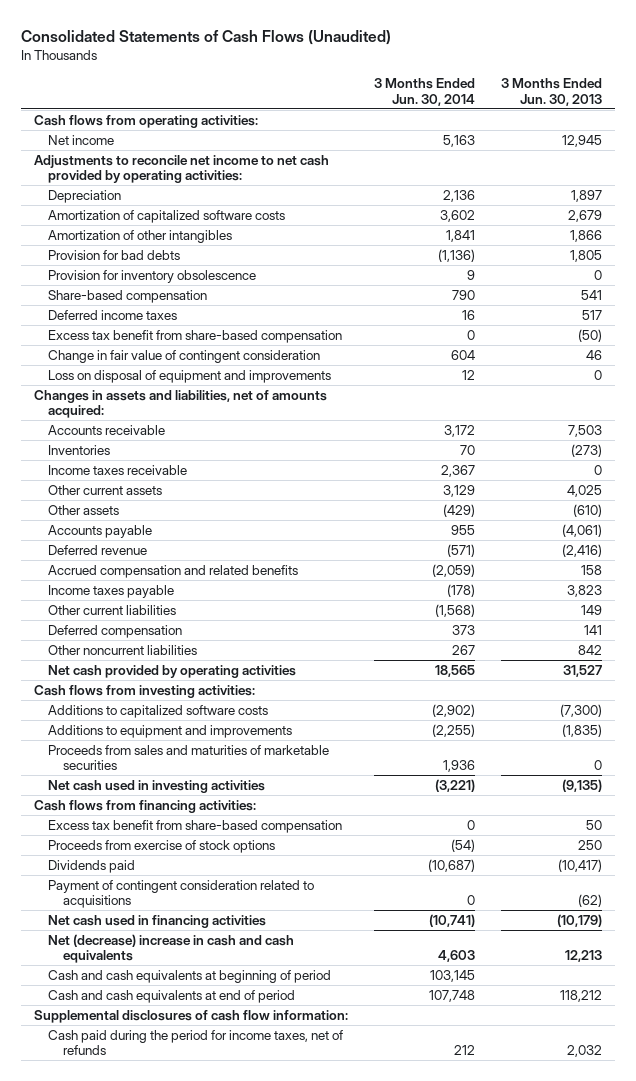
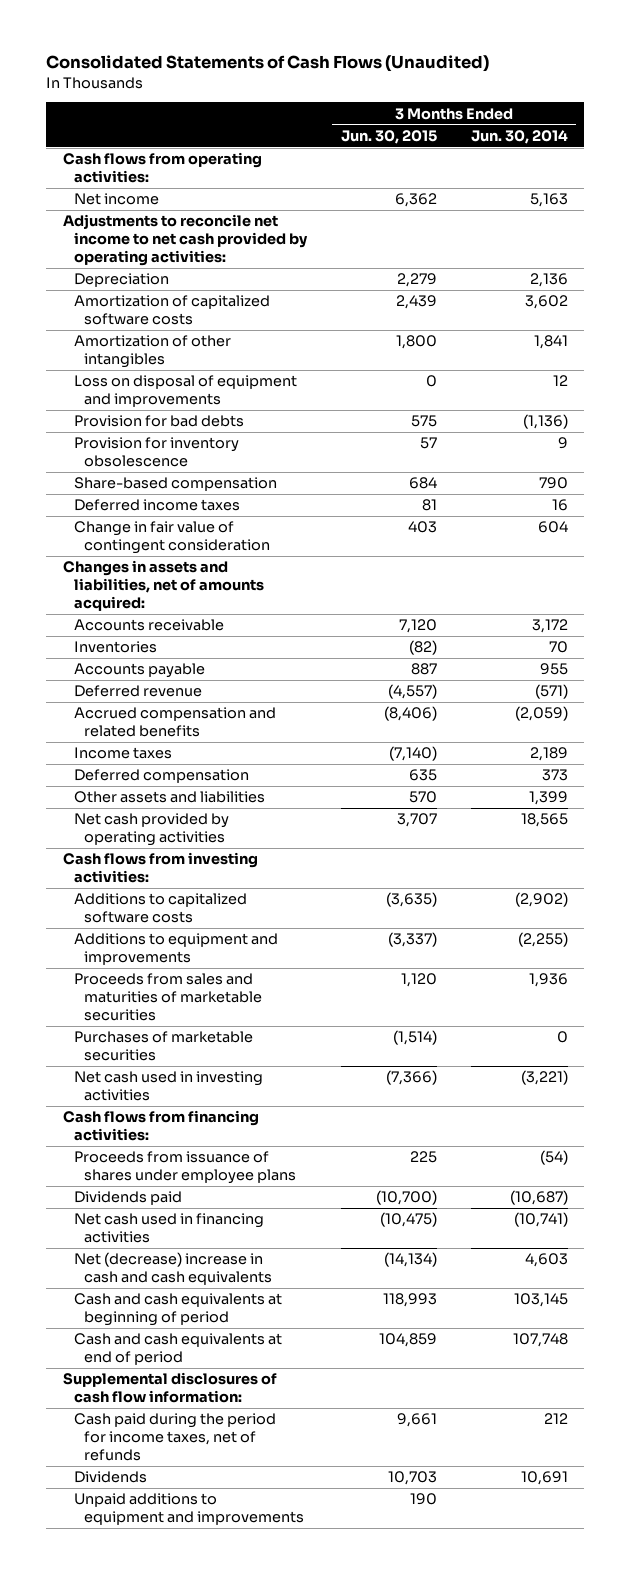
- | 3 Months Ended Jun. 30, 2014 | 3 Months Ended Jun. 30, 2013
+ | 3 Months Ended Jun. 30, 2015 | 3 Months Ended Jun. 30, 2014
moved up: Loss on disposal of equipment and improvements | 0 | 12
- Excess tax benefit from share-based compensation | 0 | (50)
- Income taxes receivable | 2,367 | 0
- Other current assets | 3,129 | 4,025
- Other assets | (429) | (610)
- Income taxes payable | (178) | 3,823
- Other current liabilities | (1,568) | 149
+ Income taxes | (7,140) | 2,189
- Other noncurrent liabilities | 267 | 842
+ Other assets and liabilities | 570 | 1,399
+ Purchases of marketable securities | (1,514) | 0
- Excess tax benefit from share-based compensation | 0 | 50
- Proceeds from exercise of stock options | (54) | 250
+ Proceeds from issuance of shares under employee plans | 225 | (54)
- Payment of contingent consideration related to acquisitions | 0 | (62)
+ Dividends | 10,703 | 10,691
+ Unpaid additions to equipment and improvements | 190 |

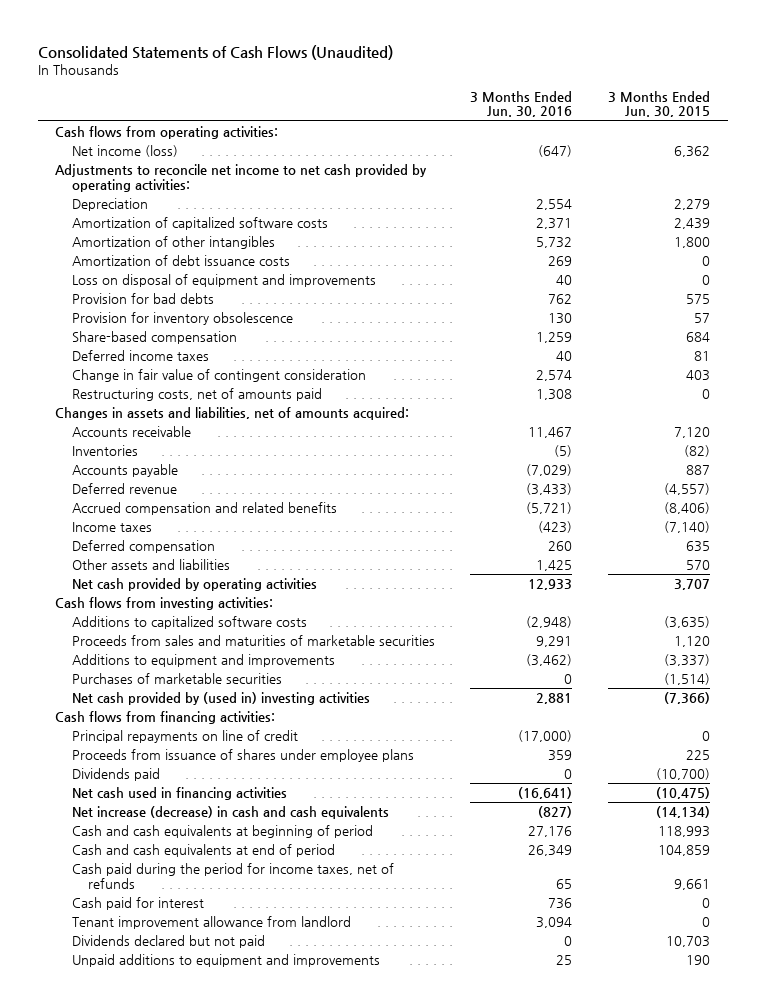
- | 3 Months Ended Jun. 30, 2015 | 3 Months Ended Jun. 30, 2014
+ | 3 Months Ended Jun. 30, 2016 | 3 Months Ended Jun. 30, 2015
- Net income | 6,362 | 5,163
+ Net income (loss) | (647) | 6,362
+ Amortization of debt issuance costs | 269 | 0
+ Restructuring costs, net of amounts paid | 1,308 | 0
moved down: Additions to equipment and improvements | (3,462) | (3,337)
- Net cash used in investing activities | (7,366) | (3,221)
+ Net cash provided by (used in) investing activities | 2,881 | (7,366)
+ Principal repayments on line of credit | (17,000) | 0
- Net (decrease) increase in cash and cash equivalents | (14,134) | 4,603
+ Net increase (decrease) in cash and cash equivalents | (827) | (14,134)
- Supplemental disclosures of cash flow information:
- Dividends | 10,703 | 10,691
+ Cash paid for interest | 736 | 0
+ Tenant improvement allowance from landlord | 3,094 | 0
+ Dividends declared but not paid | 0 | 10,703

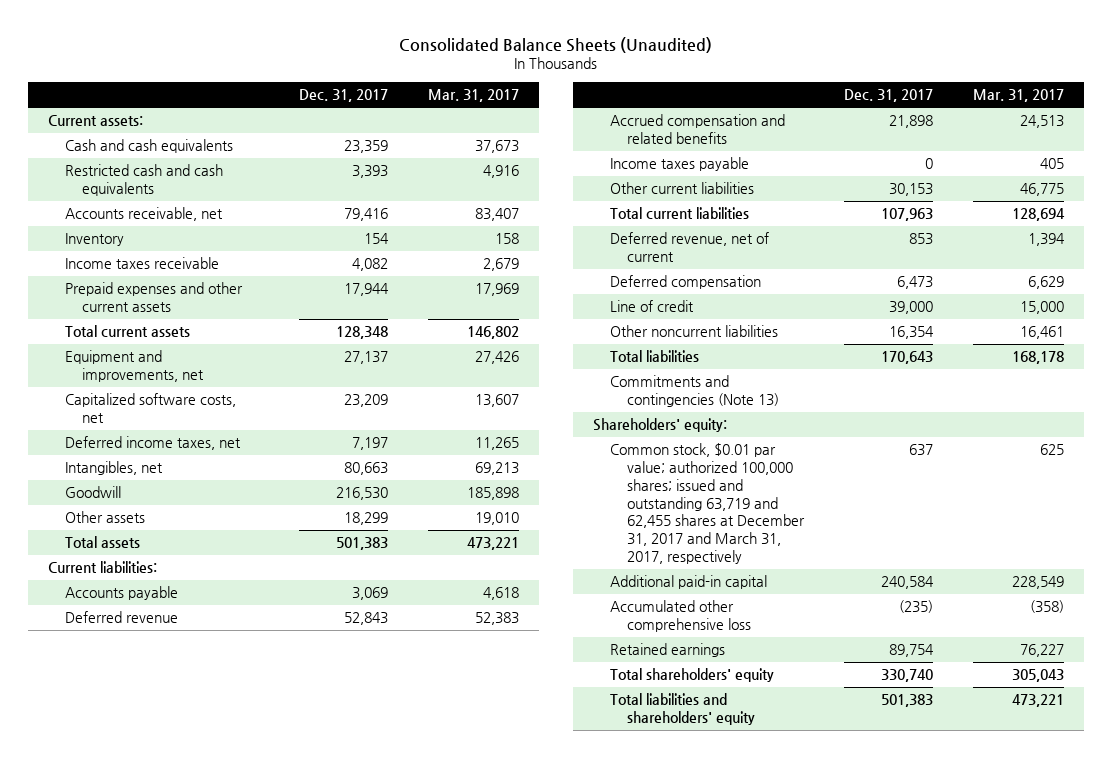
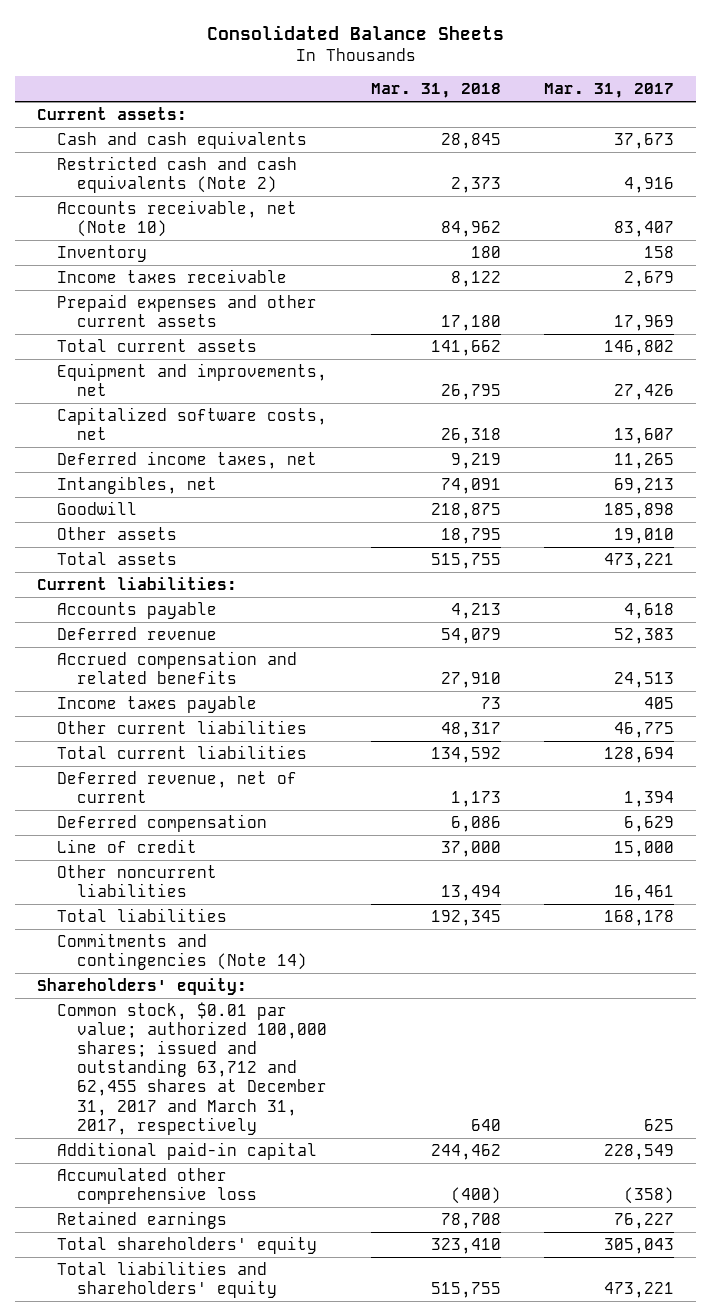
- Consolidated Balance Sheets (Unaudited)
+ Consolidated Balance Sheets
- | Dec. 31, 2017 | Mar. 31, 2017
+ | Mar. 31, 2018 | Mar. 31, 2017
- Restricted cash and cash equivalents | 3,393 | 4,916
- Accounts receivable, net | 79,416 | 83,407
+ Restricted cash and cash equivalents (Note 2) | 2,373 | 4,916
+ Accounts receivable, net (Note 10) | 84,962 | 83,407
- Commitments and contingencies (Note 13)
+ Commitments and contingencies (Note 14)
- Common stock, $0.01 par value; authorized 100,000 shares; issued and outstanding 63,719 and 62,455 shares at December 31, 2017 and March 31, 2017, respectively | 637 | 625
+ Common stock, $0.01 par value; authorized 100,000 shares; issued and outstanding 63,712 and 62,455 shares at December 31, 2017 and March 31, 2017, respectively | 640 | 625

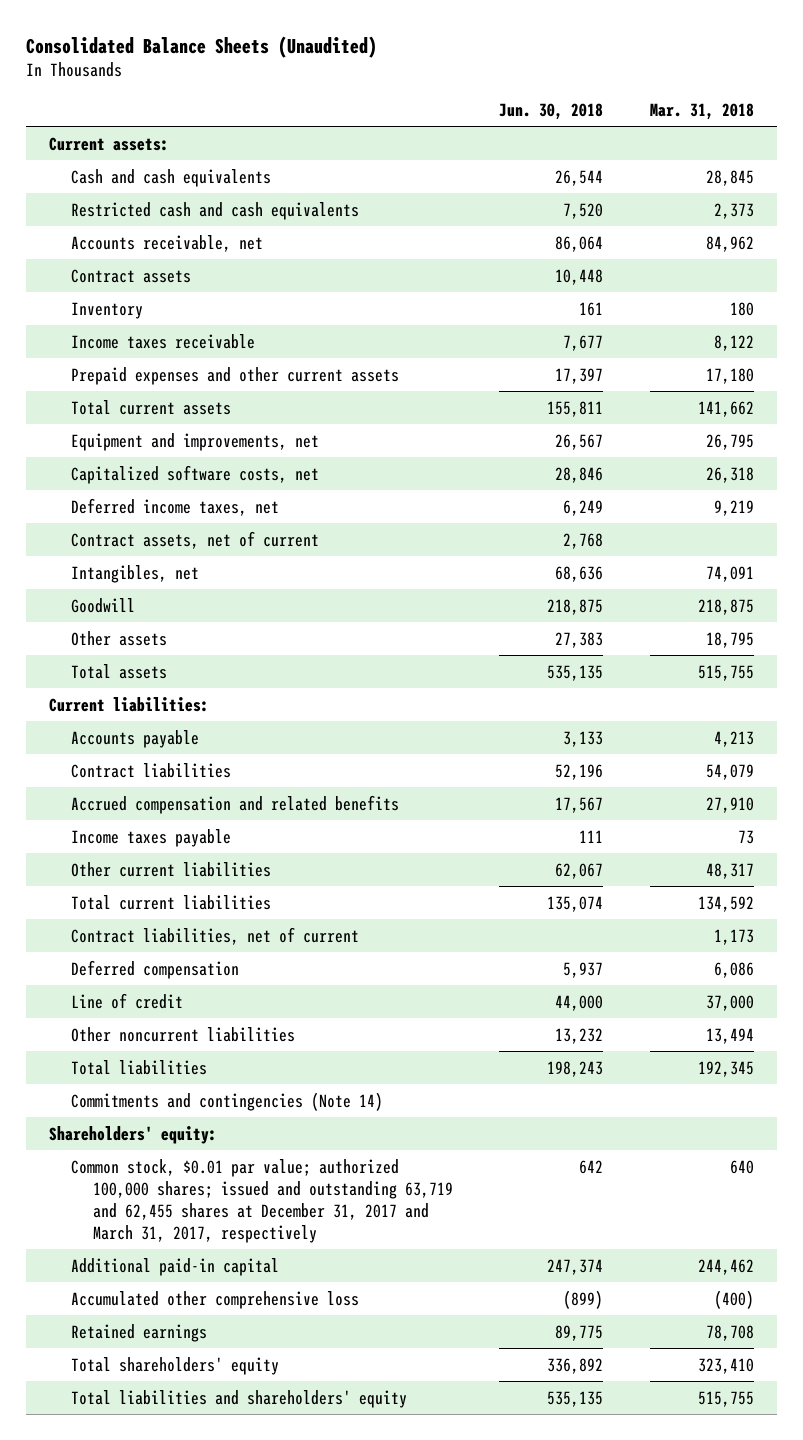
- Consolidated Balance Sheets
+ Consolidated Balance Sheets (Unaudited)
- | Mar. 31, 2018 | Mar. 31, 2017
+ | Jun. 30, 2018 | Mar. 31, 2018
- Restricted cash and cash equivalents (Note 2) | 2,373 | 4,916
- Accounts receivable, net (Note 10) | 84,962 | 83,407
+ Restricted cash and cash equivalents | 7,520 | 2,373
+ Accounts receivable, net | 86,064 | 84,962
+ Contract assets | 10,448 |
+ Contract assets, net of current | 2,768 |
- Deferred revenue | 54,079 | 52,383
+ Contract liabilities | 52,196 | 54,079
- Deferred revenue, net of current | 1,173 | 1,394
+ Contract liabilities, net of current | | 1,173
- Common stock, $0.01 par value; authorized 100,000 shares; issued and outstanding 63,712 and 62,455 shares at December 31, 2017 and March 31, 2017, respectively | 640 | 625
+ Common stock, $0.01 par value; authorized 100,000 shares; issued and outstanding 63,719 and 62,455 shares at December 31, 2017 and March 31, 2017, respectively | 642 | 640

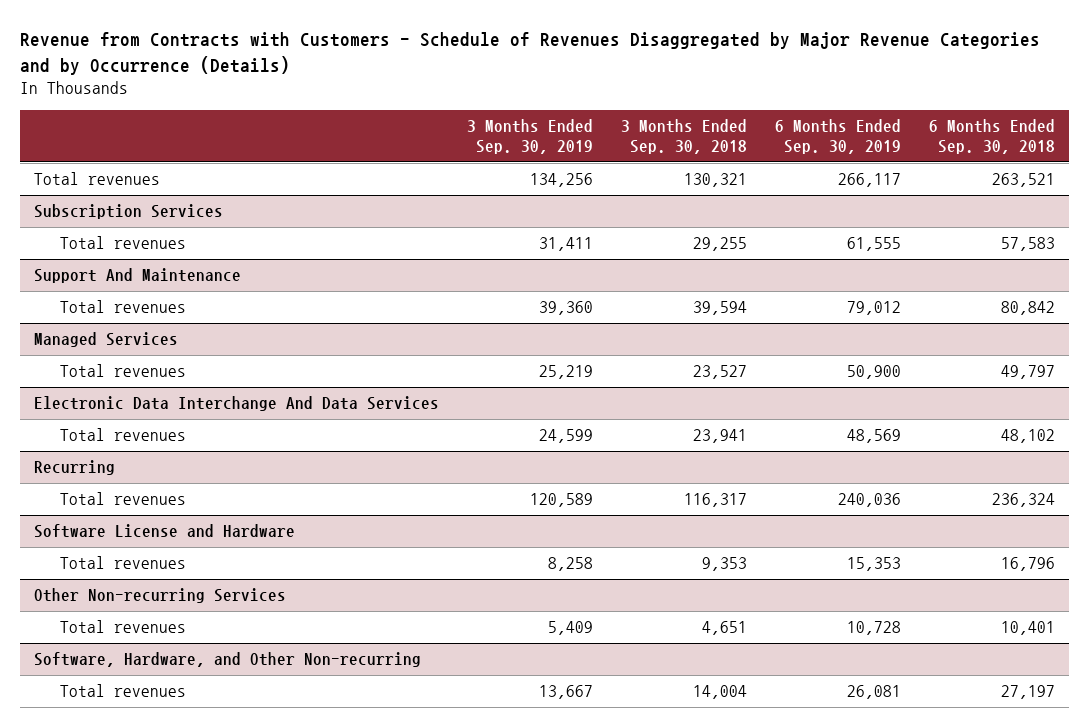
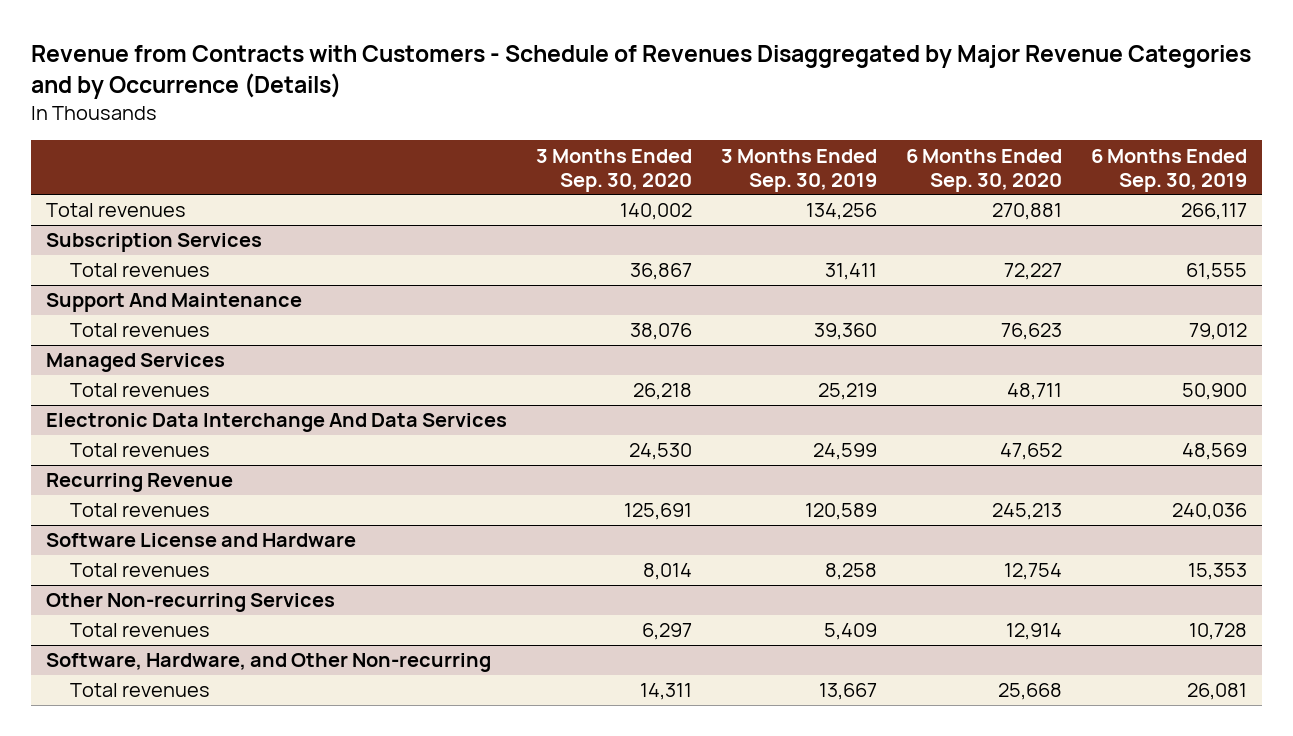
- | 3 Months Ended Sep. 30, 2019 | 3 Months Ended Sep. 30, 2018 | 6 Months Ended Sep. 30, 2019 | 6 Months Ended Sep. 30, 2018
+ | 3 Months Ended Sep. 30, 2020 | 3 Months Ended Sep. 30, 2019 | 6 Months Ended Sep. 30, 2020 | 6 Months Ended Sep. 30, 2019
- Recurring
+ Recurring Revenue

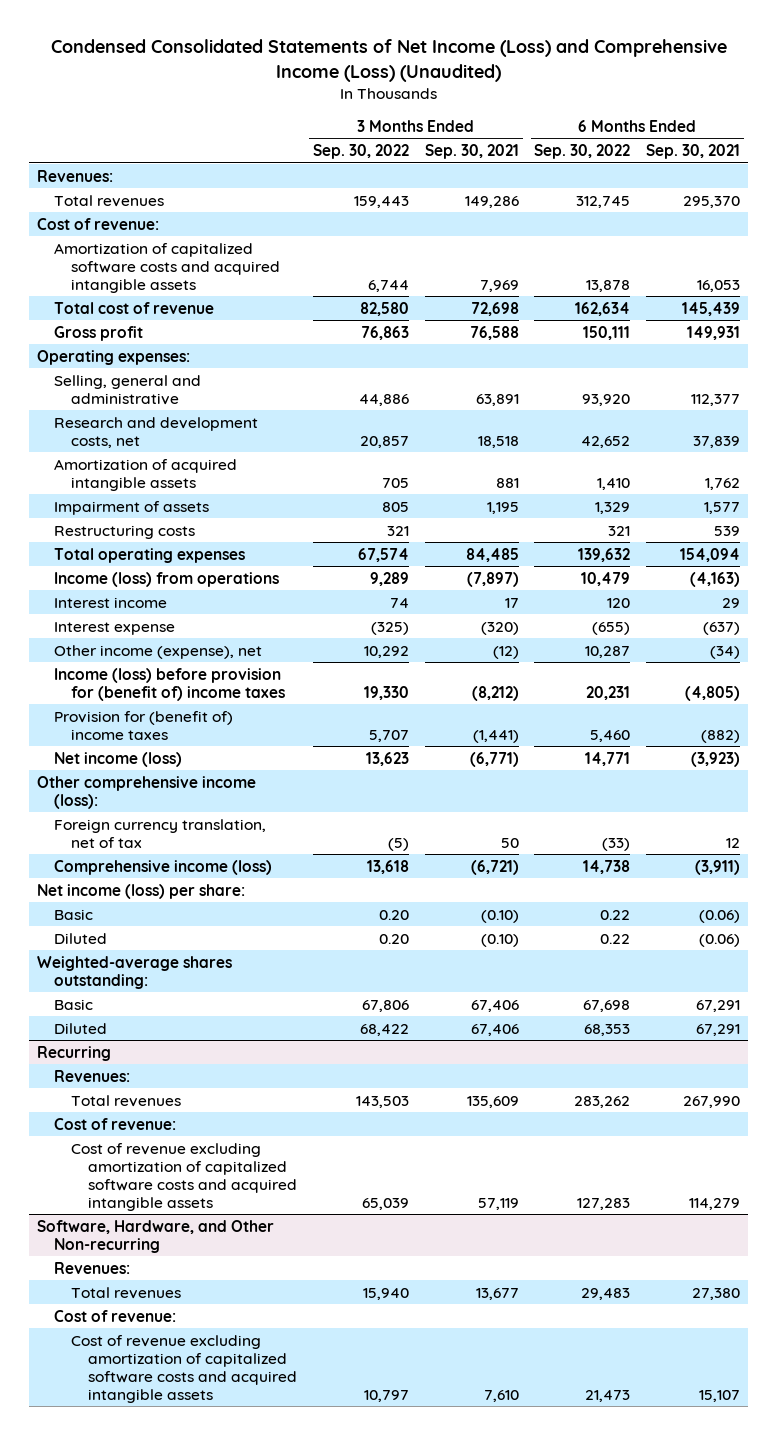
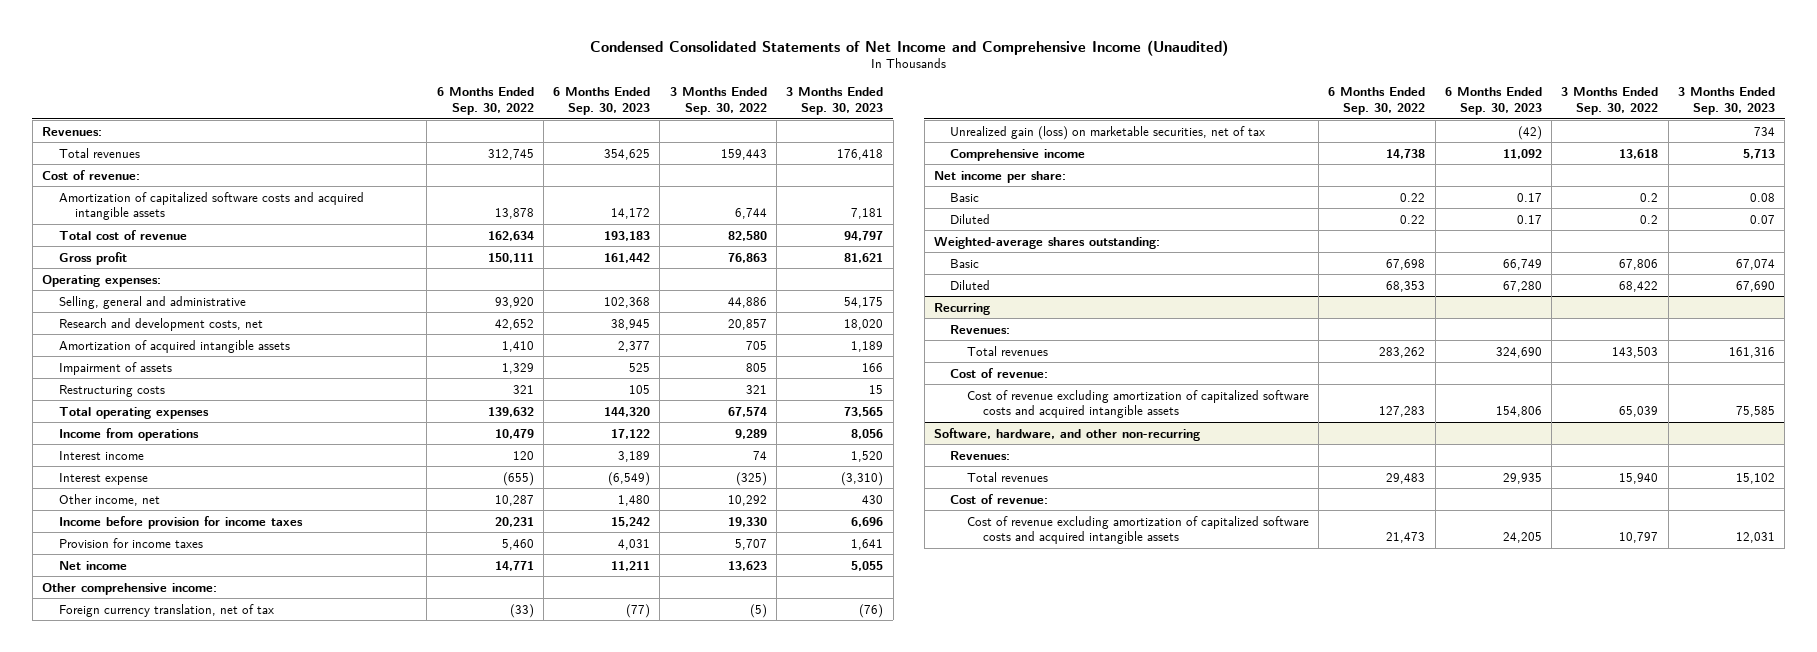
- Condensed Consolidated Statements of Net Income (Loss) and Comprehensive Income (Loss) (Unaudited)
+ Condensed Consolidated Statements of Net Income and Comprehensive Income (Unaudited)
- | 3 Months Ended Sep. 30, 2022 | 3 Months Ended Sep. 30, 2021 | 6 Months Ended Sep. 30, 2022 | 6 Months Ended Sep. 30, 2021
+ | 6 Months Ended Sep. 30, 2022 | 6 Months Ended Sep. 30, 2023 | 3 Months Ended Sep. 30, 2022 | 3 Months Ended Sep. 30, 2023
- Income (loss) from operations | 9,289 | (7,897) | 10,479 | (4,163)
+ Income from operations | 10,479 | 17,122 | 9,289 | 8,056
- Other income (expense), net | 10,292 | (12) | 10,287 | (34)
- Income (loss) before provision for (benefit of) income taxes | 19,330 | (8,212) | 20,231 | (4,805)
- Provision for (benefit of) income taxes | 5,707 | (1,441) | 5,460 | (882)
- Net income (loss) | 13,623 | (6,771) | 14,771 | (3,923)
- Other comprehensive income (loss):
+ Other income, net | 10,287 | 1,480 | 10,292 | 430
+ Income before provision for income taxes | 20,231 | 15,242 | 19,330 | 6,696
+ Provision for income taxes | 5,460 | 4,031 | 5,707 | 1,641
+ Net income | 14,771 | 11,211 | 13,623 | 5,055
+ Other comprehensive income:
- Comprehensive income (loss) | 13,618 | (6,721) | 14,738 | (3,911)
- Net income (loss) per share:
- Basic | 0.20 | (0.10) | 0.22 | (0.06)
- Diluted | 0.20 | (0.10) | 0.22 | (0.06)
+ Unrealized gain (loss) on marketable securities, net of tax | | (42) | | 734
+ Comprehensive income | 14,738 | 11,092 | 13,618 | 5,713
+ Net income per share:
+ Basic | 0.22 | 0.17 | 0.2 | 0.08
+ Diluted | 0.22 | 0.17 | 0.2 | 0.07
- Software, Hardware, and Other Non-recurring
+ Software, hardware, and other non-recurring

